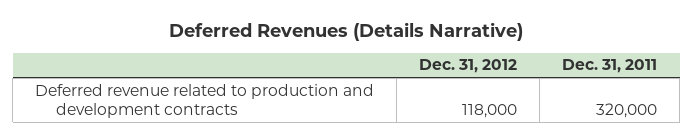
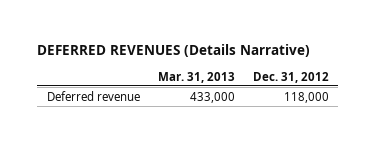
- Deferred Revenues (Details Narrative)
+ DEFERRED REVENUES (Details Narrative)
- | Dec. 31, 2012 | Dec. 31, 2011
+ | Mar. 31, 2013 | Dec. 31, 2012
- Deferred revenue related to production and development contracts | 118,000 | 320,000
+ Deferred revenue | 433,000 | 118,000

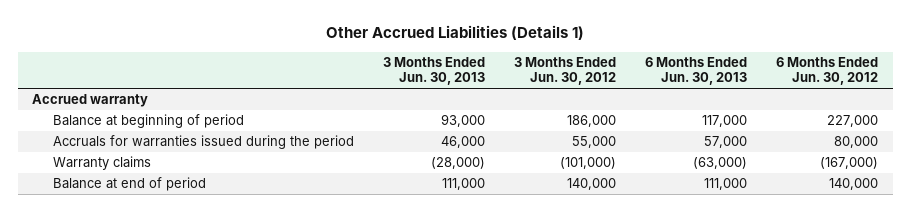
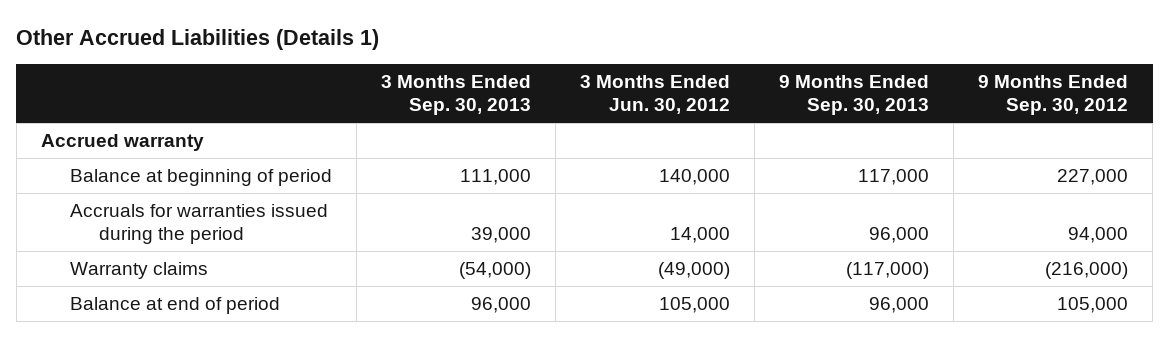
- | 3 Months Ended Jun. 30, 2013 | 3 Months Ended Jun. 30, 2012 | 6 Months Ended Jun. 30, 2013 | 6 Months Ended Jun. 30, 2012
+ | 3 Months Ended Sep. 30, 2013 | 3 Months Ended Jun. 30, 2012 | 9 Months Ended Sep. 30, 2013 | 9 Months Ended Sep. 30, 2012
- Balance at beginning of period | 93,000 | 186,000 | 117,000 | 227,000
- Accruals for warranties issued during the period | 46,000 | 55,000 | 57,000 | 80,000
- Warranty claims | (28,000) | (101,000) | (63,000) | (167,000)
- Balance at end of period | 111,000 | 140,000 | 111,000 | 140,000
+ Balance at beginning of period | 111,000 | 140,000 | 117,000 | 227,000
+ Accruals for warranties issued during the period | 39,000 | 14,000 | 96,000 | 94,000
+ Warranty claims | (54,000) | (49,000) | (117,000) | (216,000)
+ Balance at end of period | 96,000 | 105,000 | 96,000 | 105,000

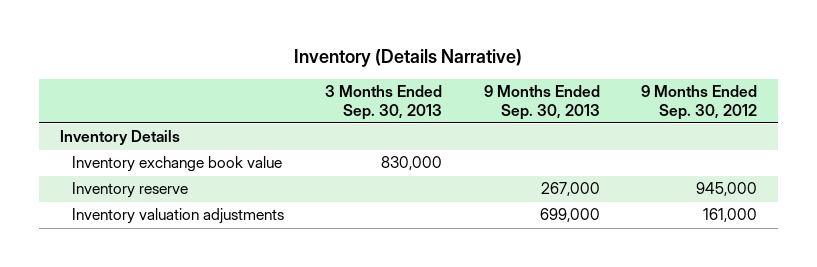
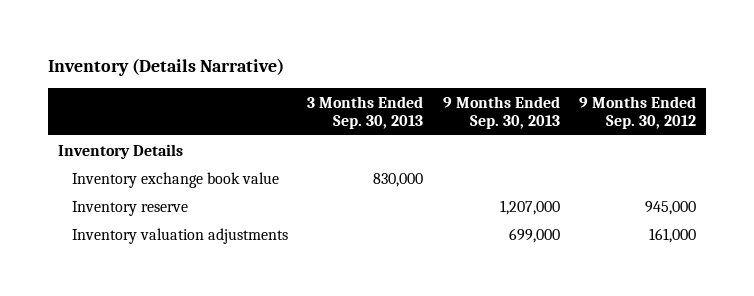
- Inventory reserve | | 267,000 | 945,000
+ Inventory reserve | | 1,207,000 | 945,000

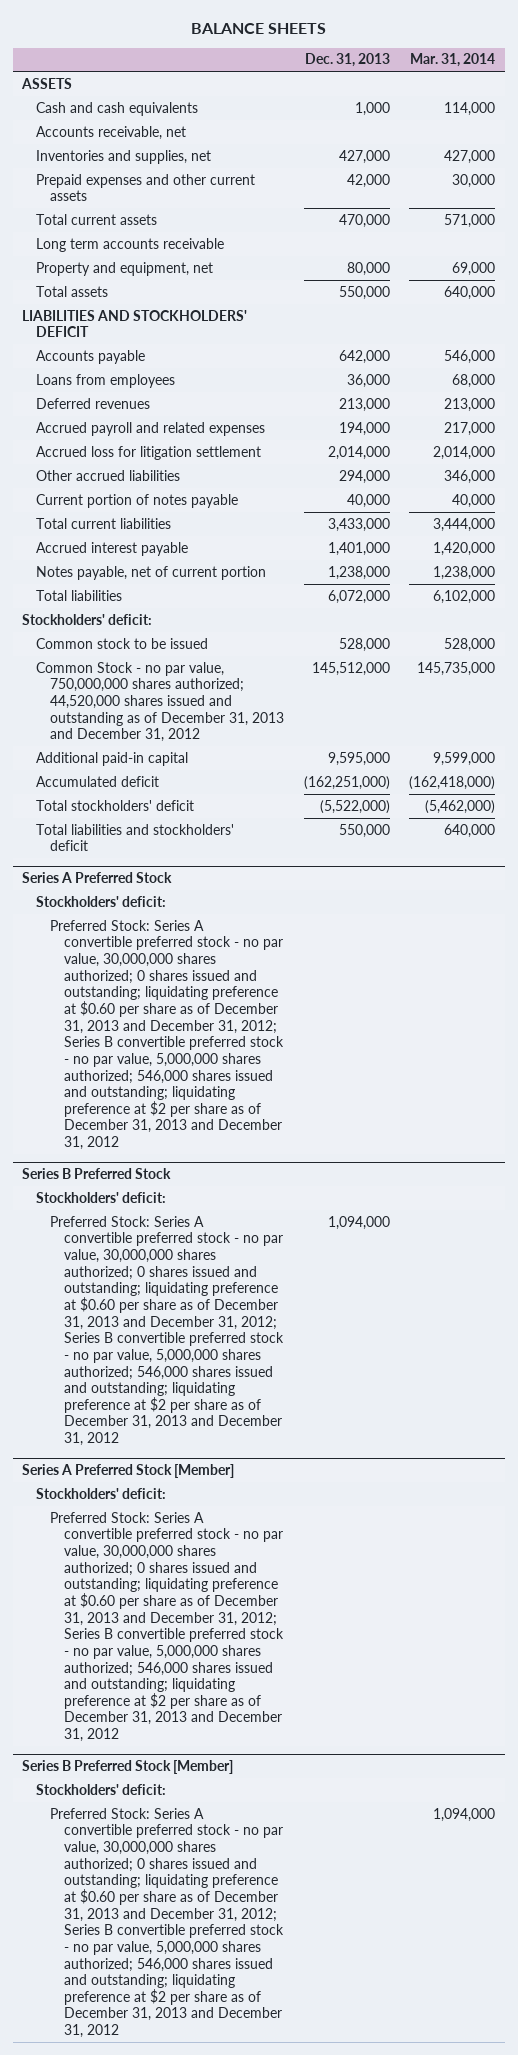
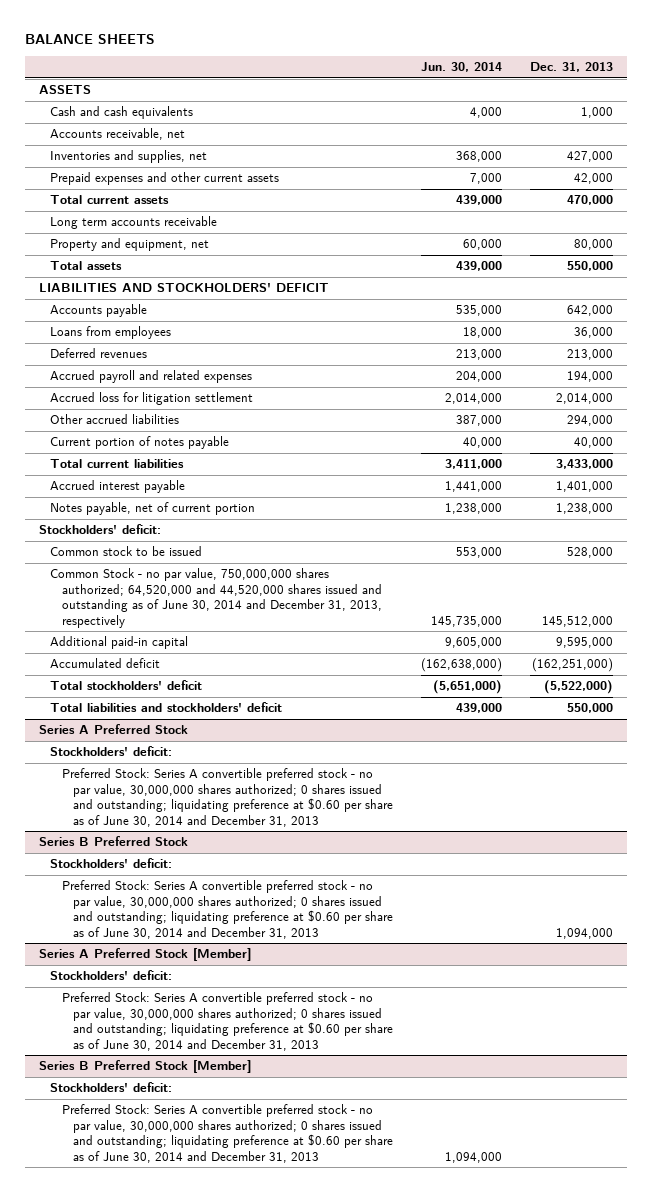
- | Dec. 31, 2013 | Mar. 31, 2014
+ | Jun. 30, 2014 | Dec. 31, 2013
- Total liabilities | 6,072,000 | 6,102,000
- Common Stock - no par value, 750,000,000 shares authorized; 44,520,000 shares issued and outstanding as of December 31, 2013 and December 31, 2012 | 145,512,000 | 145,735,000
+ Common Stock - no par value, 750,000,000 shares authorized; 64,520,000 and 44,520,000 shares issued and outstanding as of June 30, 2014 and December 31, 2013, respectively | 145,735,000 | 145,512,000
@ Series A Preferred Stock
- Preferred Stock: Series A convertible preferred stock - no par value, 30,000,000 shares authorized; 0 shares issued and outstanding; liquidating preference at $0.60 per share as of December 31, 2013 and December 31, 2012; Series B convertible preferred stock - no par value, 5,000,000 shares authorized; 546,000 shares issued and outstanding; liquidating preference at $2 per share as of December 31, 2013 and December 31, 2012
+ Preferred Stock: Series A convertible preferred stock - no par value, 30,000,000 shares authorized; 0 shares issued and outstanding; liquidating preference at $0.60 per share as of June 30, 2014 and December 31, 2013
@ Series B Preferred Stock
- Preferred Stock: Series A convertible preferred stock - no par value, 30,000,000 shares authorized; 0 shares issued and outstanding; liquidating preference at $0.60 per share as of December 31, 2013 and December 31, 2012; Series B convertible preferred stock - no par value, 5,000,000 shares authorized; 546,000 shares issued and outstanding; liquidating preference at $2 per share as of December 31, 2013 and December 31, 2012 | 1,094,000 |
+ Preferred Stock: Series A convertible preferred stock - no par value, 30,000,000 shares authorized; 0 shares issued and outstanding; liquidating preference at $0.60 per share as of June 30, 2014 and December 31, 2013 | | 1,094,000
@ Series A Preferred Stock [Member]
- Preferred Stock: Series A convertible preferred stock - no par value, 30,000,000 shares authorized; 0 shares issued and outstanding; liquidating preference at $0.60 per share as of December 31, 2013 and December 31, 2012; Series B convertible preferred stock - no par value, 5,000,000 shares authorized; 546,000 shares issued and outstanding; liquidating preference at $2 per share as of December 31, 2013 and December 31, 2012
+ Preferred Stock: Series A convertible preferred stock - no par value, 30,000,000 shares authorized; 0 shares issued and outstanding; liquidating preference at $0.60 per share as of June 30, 2014 and December 31, 2013
@ Series B Preferred Stock [Member]
- Preferred Stock: Series A convertible preferred stock - no par value, 30,000,000 shares authorized; 0 shares issued and outstanding; liquidating preference at $0.60 per share as of December 31, 2013 and December 31, 2012; Series B convertible preferred stock - no par value, 5,000,000 shares authorized; 546,000 shares issued and outstanding; liquidating preference at $2 per share as of December 31, 2013 and December 31, 2012 | | 1,094,000
+ Preferred Stock: Series A convertible preferred stock - no par value, 30,000,000 shares authorized; 0 shares issued and outstanding; liquidating preference at $0.60 per share as of June 30, 2014 and December 31, 2013 | 1,094,000 |

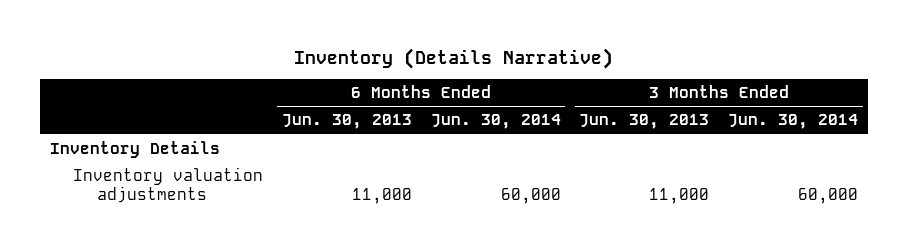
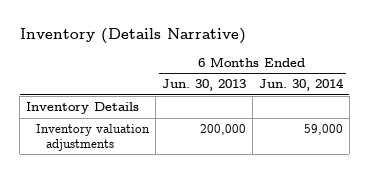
- | 6 Months Ended Jun. 30, 2013 | 6 Months Ended Jun. 30, 2014 | 3 Months Ended Jun. 30, 2013 | 3 Months Ended Jun. 30, 2014
+ | 6 Months Ended Jun. 30, 2013 | 6 Months Ended Jun. 30, 2014
- Inventory valuation adjustments | 11,000 | 60,000 | 11,000 | 60,000
+ Inventory valuation adjustments | 200,000 | 59,000

